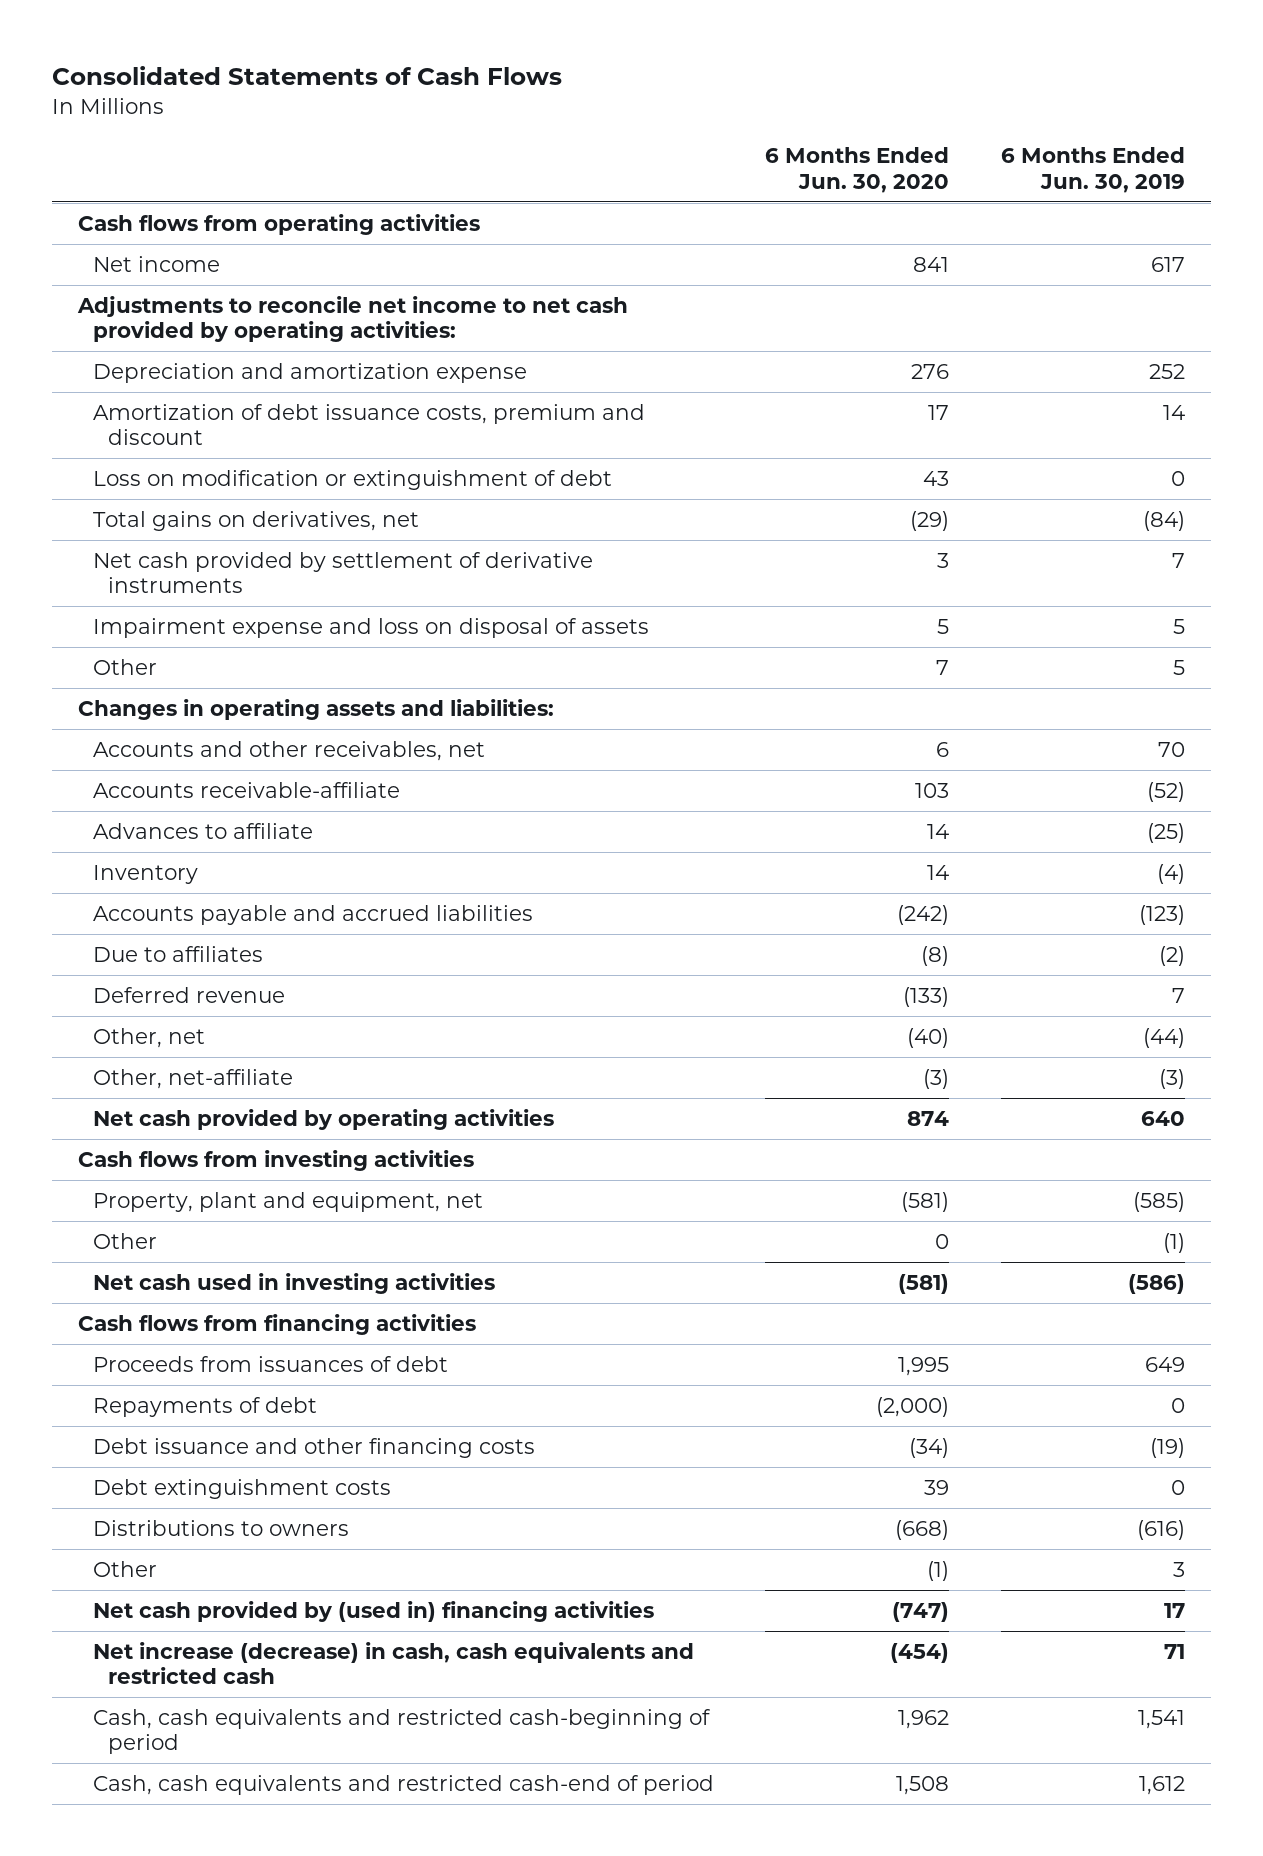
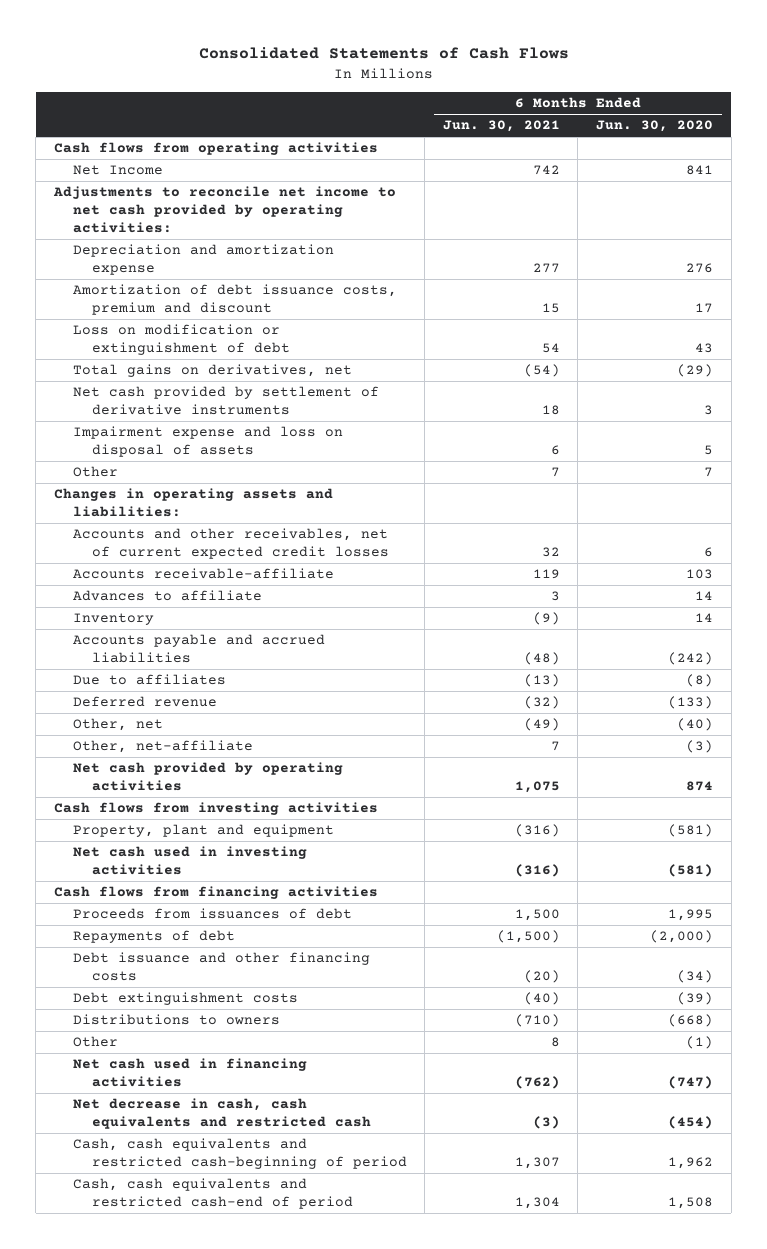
- | 6 Months Ended Jun. 30, 2020 | 6 Months Ended Jun. 30, 2019
+ | 6 Months Ended Jun. 30, 2021 | 6 Months Ended Jun. 30, 2020
- Net income | 841 | 617
+ Net Income | 742 | 841
- Accounts and other receivables, net | 6 | 70
+ Accounts and other receivables, net of current expected credit losses | 32 | 6
- Property, plant and equipment, net | (581) | (585)
- Other | 0 | (1)
+ Property, plant and equipment | (316) | (581)
- Debt extinguishment costs | 39 | 0
+ Debt extinguishment costs | (40) | (39)
- Net cash provided by (used in) financing activities | (747) | 17
- Net increase (decrease) in cash, cash equivalents and restricted cash | (454) | 71
+ Net cash used in financing activities | (762) | (747)
+ Net decrease in cash, cash equivalents and restricted cash | (3) | (454)

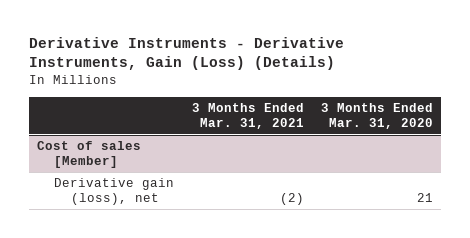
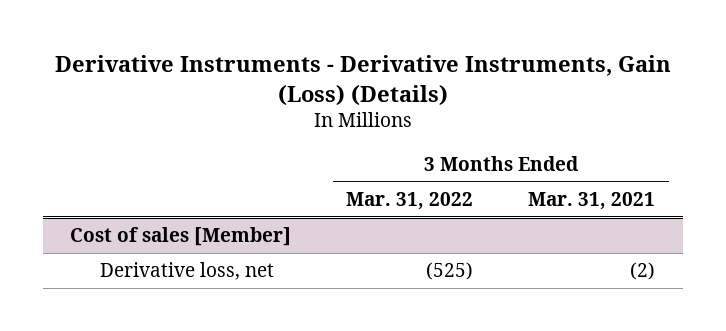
- | 3 Months Ended Mar. 31, 2021 | 3 Months Ended Mar. 31, 2020
+ | 3 Months Ended Mar. 31, 2022 | 3 Months Ended Mar. 31, 2021
@ Cost of sales [Member]
- Derivative gain (loss), net | (2) | 21
+ Derivative loss, net | (525) | (2)

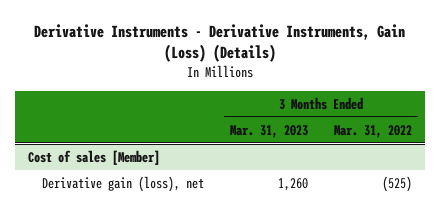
- | 3 Months Ended Mar. 31, 2022 | 3 Months Ended Mar. 31, 2021
+ | 3 Months Ended Mar. 31, 2023 | 3 Months Ended Mar. 31, 2022
@ Cost of sales [Member]
- Derivative loss, net | (525) | (2)
+ Derivative gain (loss), net | 1,260 | (525)

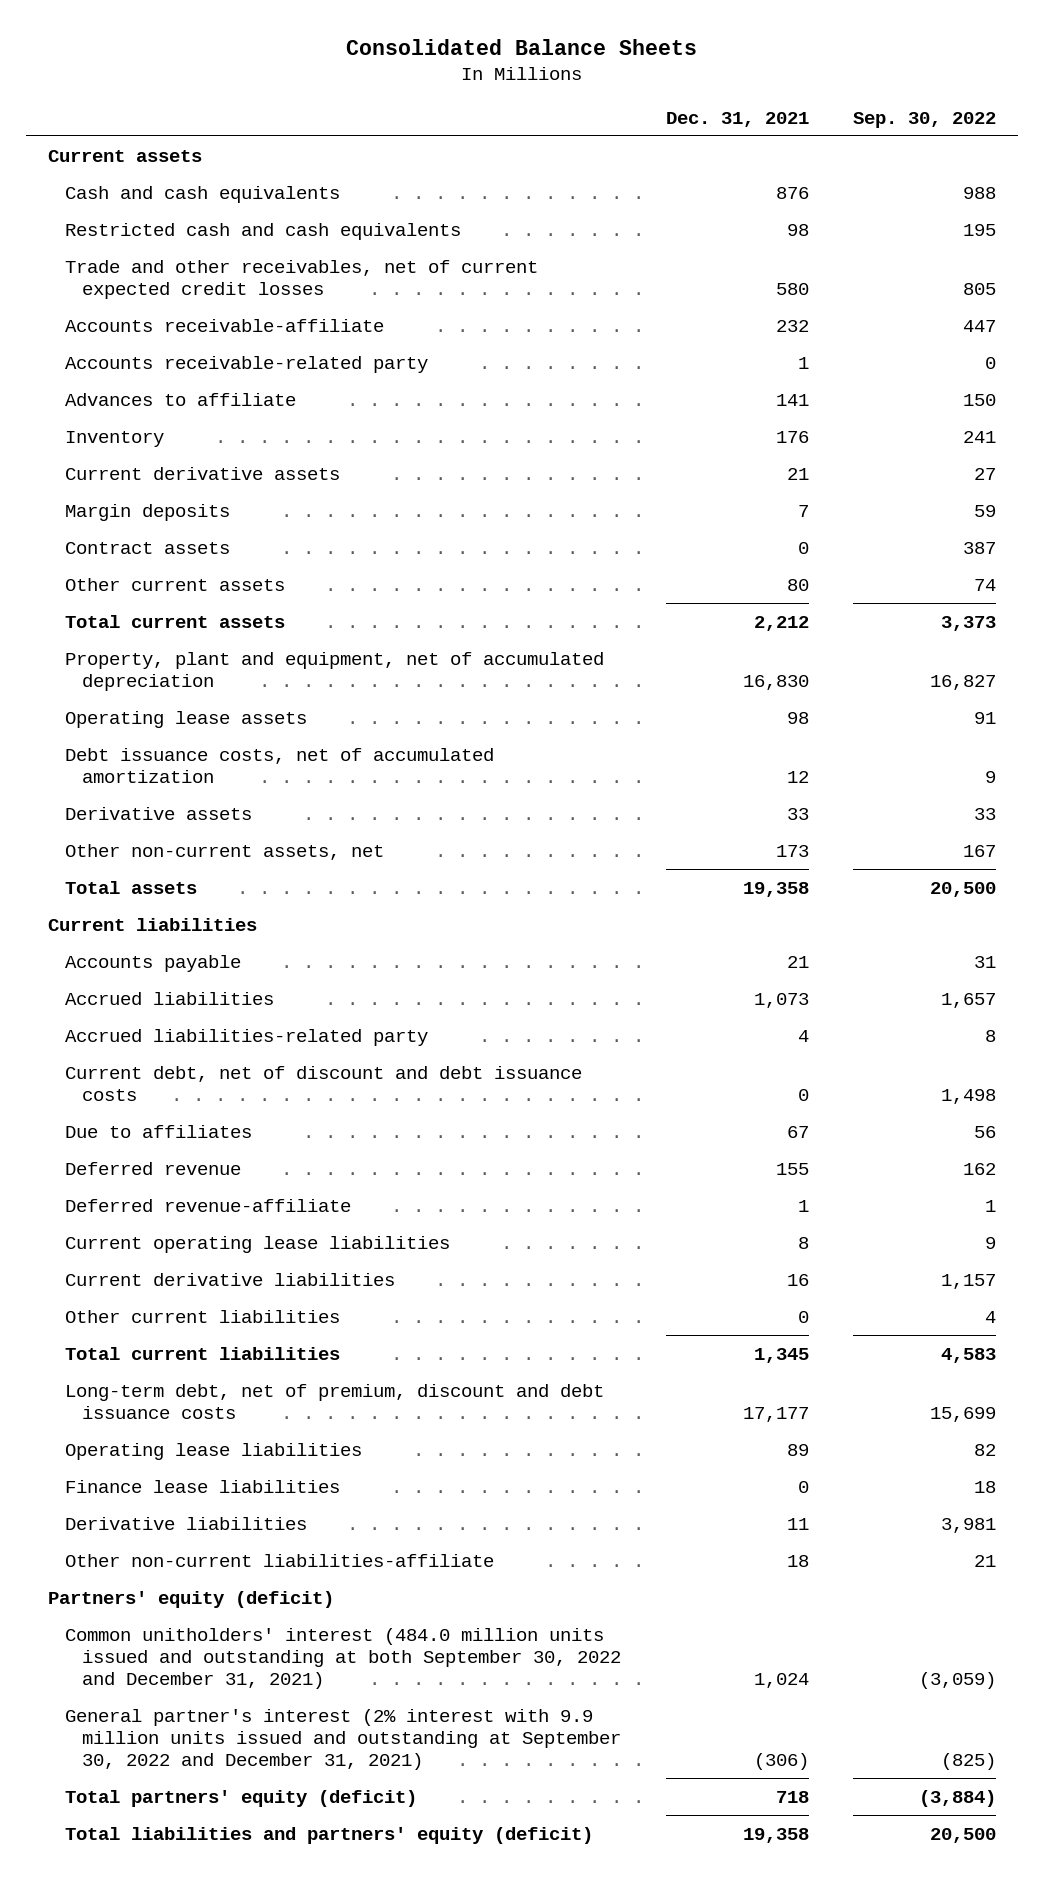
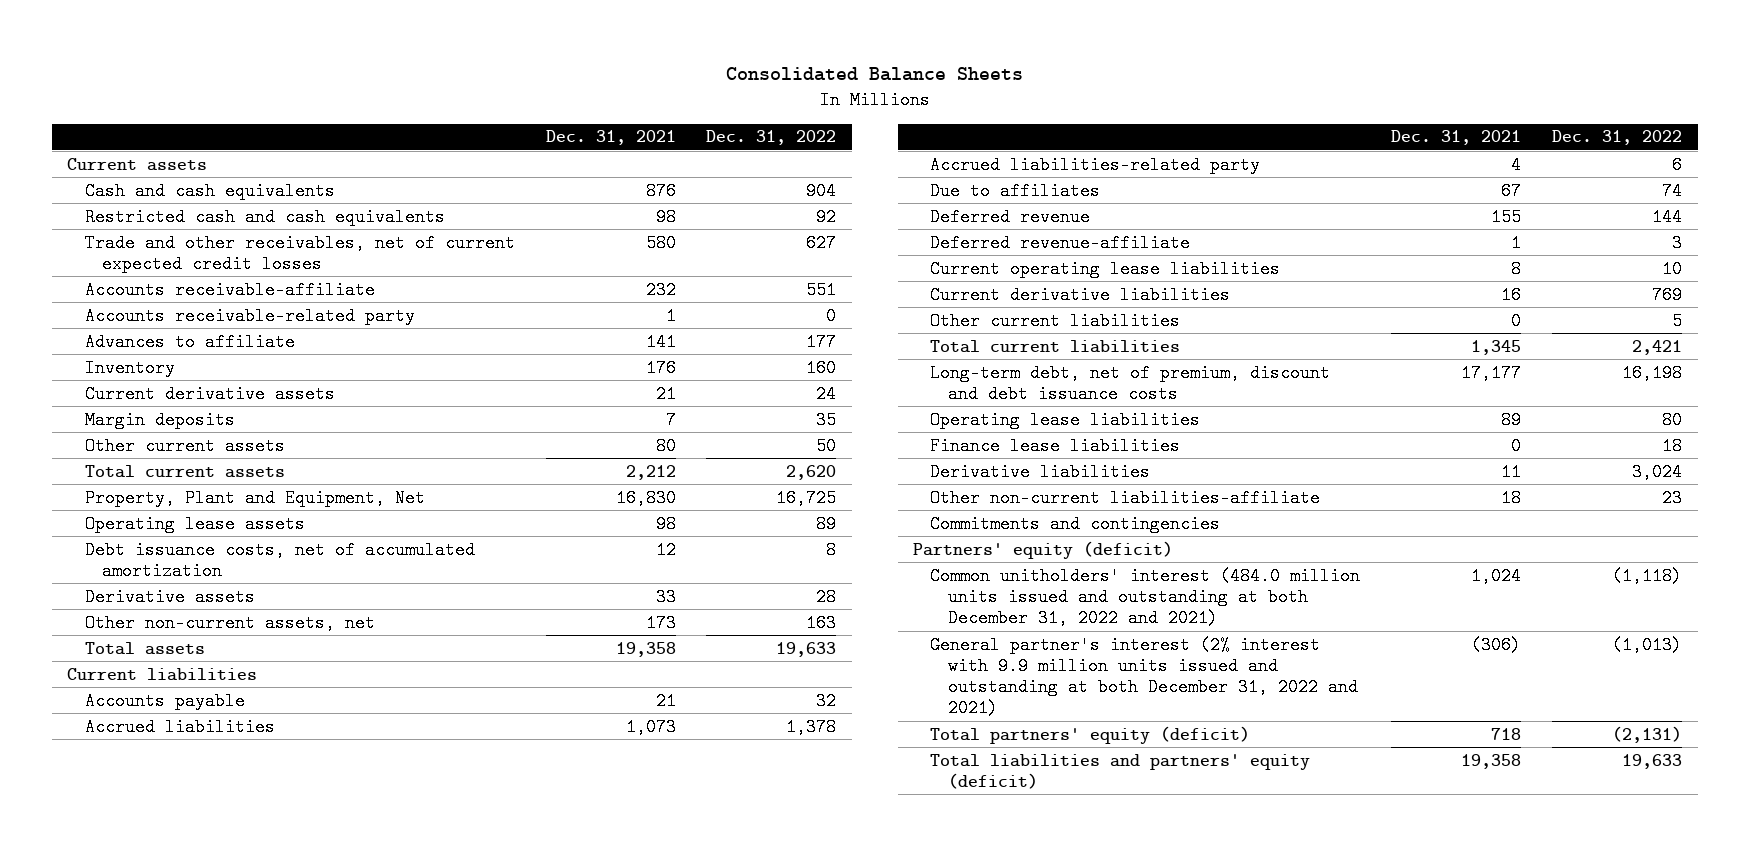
- | Dec. 31, 2021 | Sep. 30, 2022
+ | Dec. 31, 2021 | Dec. 31, 2022
- Contract assets | 0 | 387
- Property, plant and equipment, net of accumulated depreciation | 16,830 | 16,827
+ Property, Plant and Equipment, Net | 16,830 | 16,725
- Current debt, net of discount and debt issuance costs | 0 | 1,498
+ Commitments and contingencies
- Common unitholders' interest (484.0 million units issued and outstanding at both September 30, 2022 and December 31, 2021) | 1,024 | (3,059)
- General partner's interest (2% interest with 9.9 million units issued and outstanding at September 30, 2022 and December 31, 2021) | (306) | (825)
+ Common unitholders' interest (484.0 million units issued and outstanding at both December 31, 2022 and 2021) | 1,024 | (1,118)
+ General partner's interest (2% interest with 9.9 million units issued and outstanding at both December 31, 2022 and 2021) | (306) | (1,013)

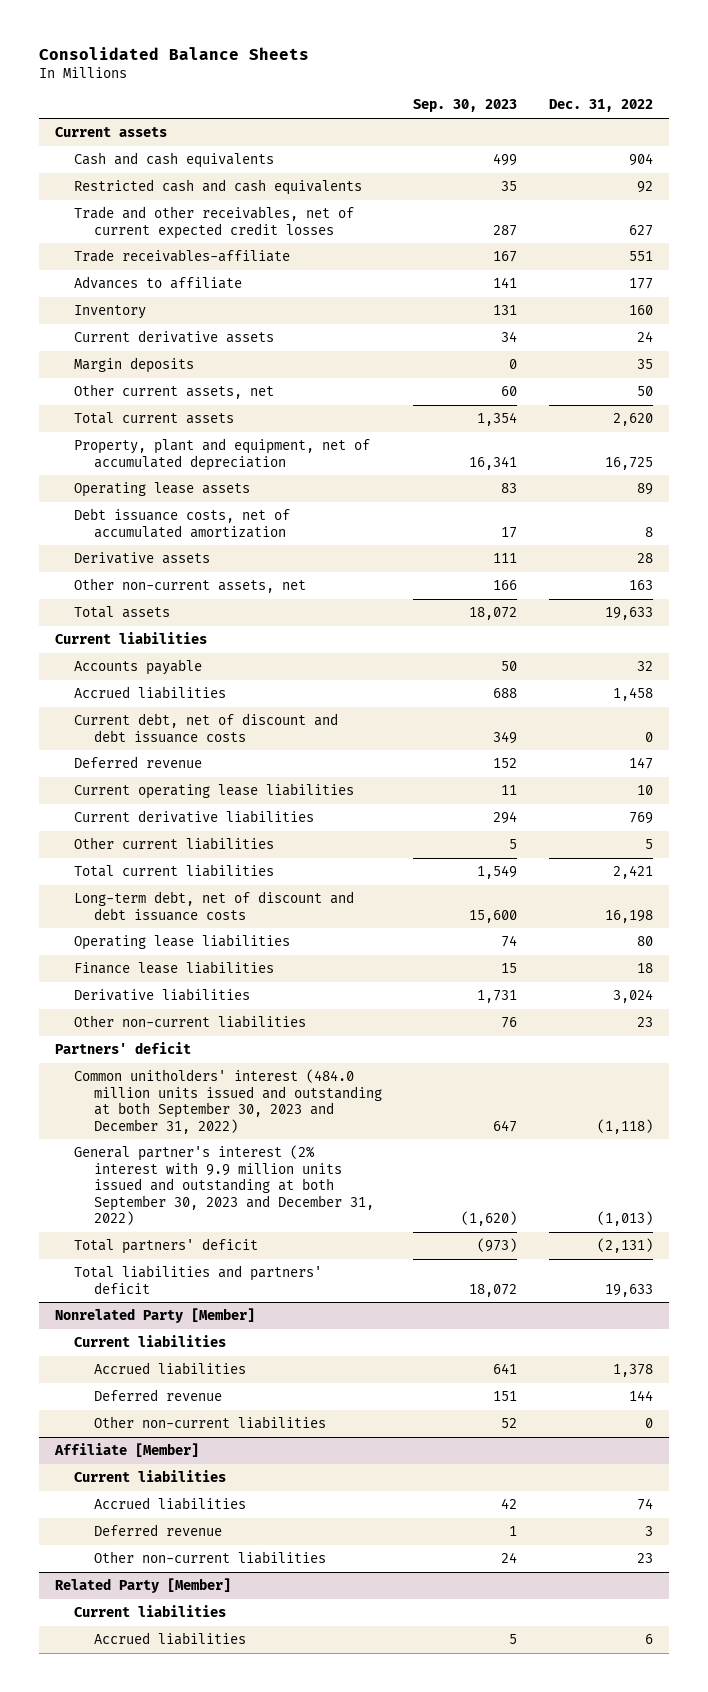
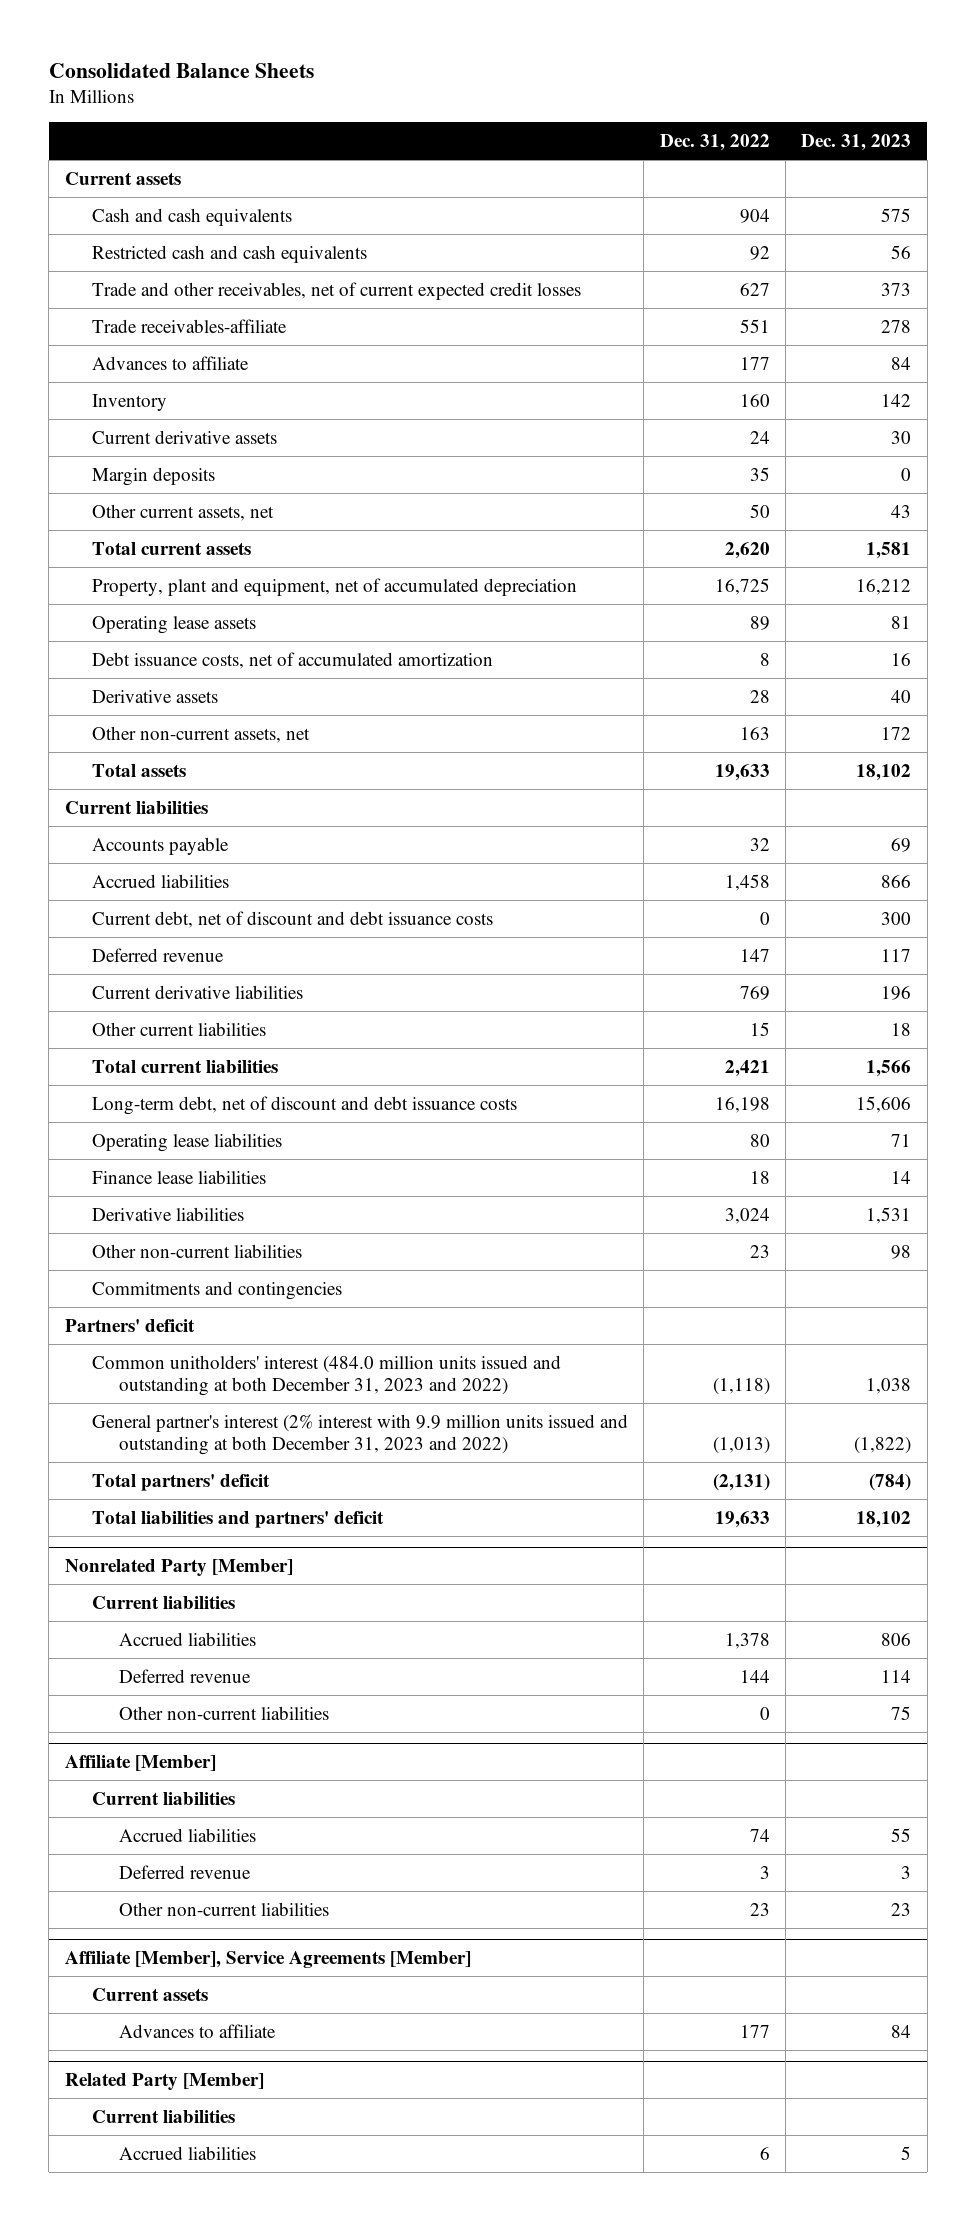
- | Sep. 30, 2023 | Dec. 31, 2022
+ | Dec. 31, 2022 | Dec. 31, 2023
- Current operating lease liabilities | 11 | 10
- Other current liabilities | 5 | 5
+ Other current liabilities | 15 | 18
+ Commitments and contingencies
- Common unitholders' interest (484.0 million units issued and outstanding at both September 30, 2023 and December 31, 2022) | 647 | (1,118)
- General partner's interest (2% interest with 9.9 million units issued and outstanding at both September 30, 2023 and December 31, 2022) | (1,620) | (1,013)
+ Common unitholders' interest (484.0 million units issued and outstanding at both December 31, 2023 and 2022) | (1,118) | 1,038
+ General partner's interest (2% interest with 9.9 million units issued and outstanding at both December 31, 2023 and 2022) | (1,013) | (1,822)
+ Affiliate [Member], Service Agreements [Member]
+ Current assets
+ Advances to affiliate | 177 | 84

